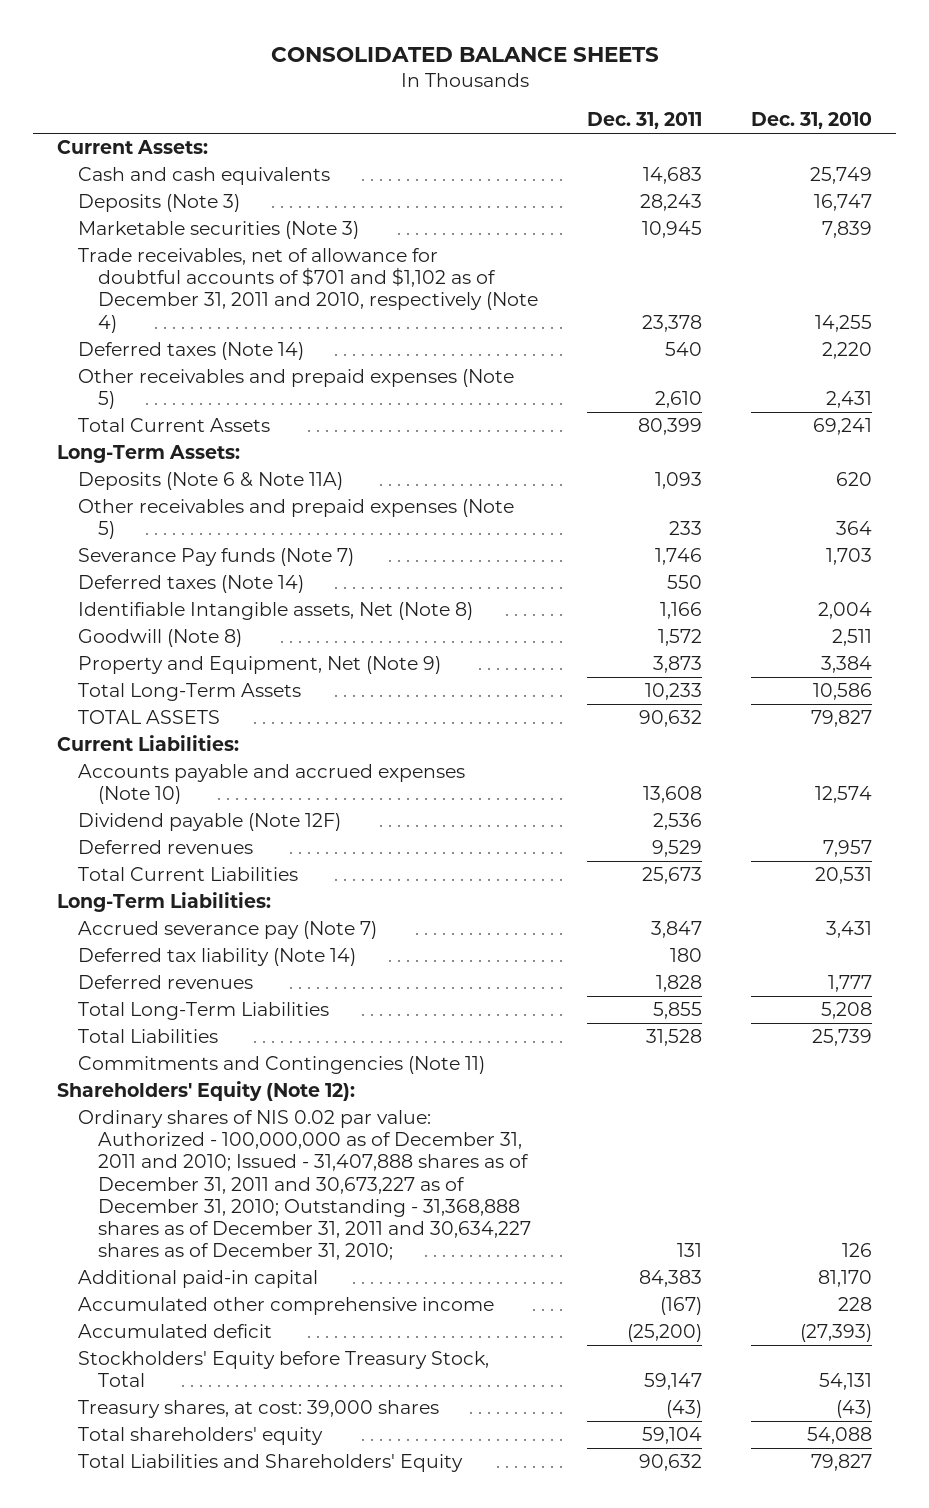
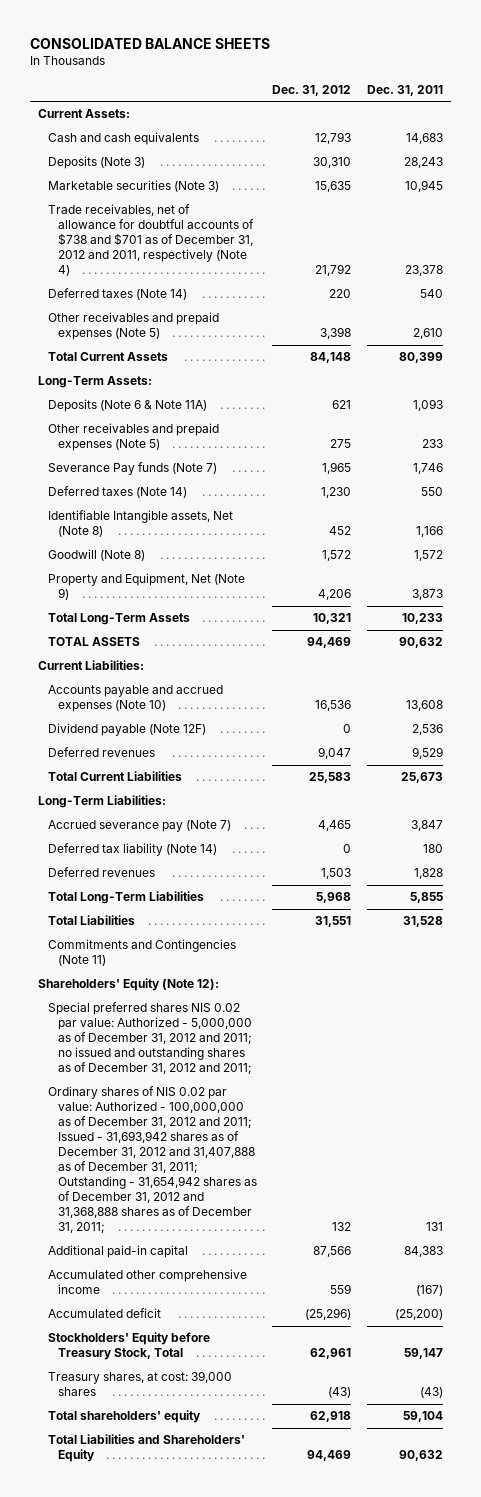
- | Dec. 31, 2011 | Dec. 31, 2010
+ | Dec. 31, 2012 | Dec. 31, 2011
- Trade receivables, net of allowance for doubtful accounts of $701 and $1,102 as of December 31, 2011 and 2010, respectively (Note 4) | 23,378 | 14,255
+ Trade receivables, net of allowance for doubtful accounts of $738 and $701 as of December 31, 2012 and 2011, respectively (Note 4) | 21,792 | 23,378
- Ordinary shares of NIS 0.02 par value: Authorized - 100,000,000 as of December 31, 2011 and 2010; Issued - 31,407,888 shares as of December 31, 2011 and 30,673,227 as of December 31, 2010; Outstanding - 31,368,888 shares as of December 31, 2011 and 30,634,227 shares as of December 31, 2010; | 131 | 126
+ Special preferred shares NIS 0.02 par value: Authorized - 5,000,000 as of December 31, 2012 and 2011; no issued and outstanding shares as of December 31, 2012 and 2011;
+ Ordinary shares of NIS 0.02 par value: Authorized - 100,000,000 as of December 31, 2012 and 2011; Issued - 31,693,942 shares as of December 31, 2012 and 31,407,888 as of December 31, 2011; Outstanding - 31,654,942 shares as of December 31, 2012 and 31,368,888 shares as of December 31, 2011; | 132 | 131

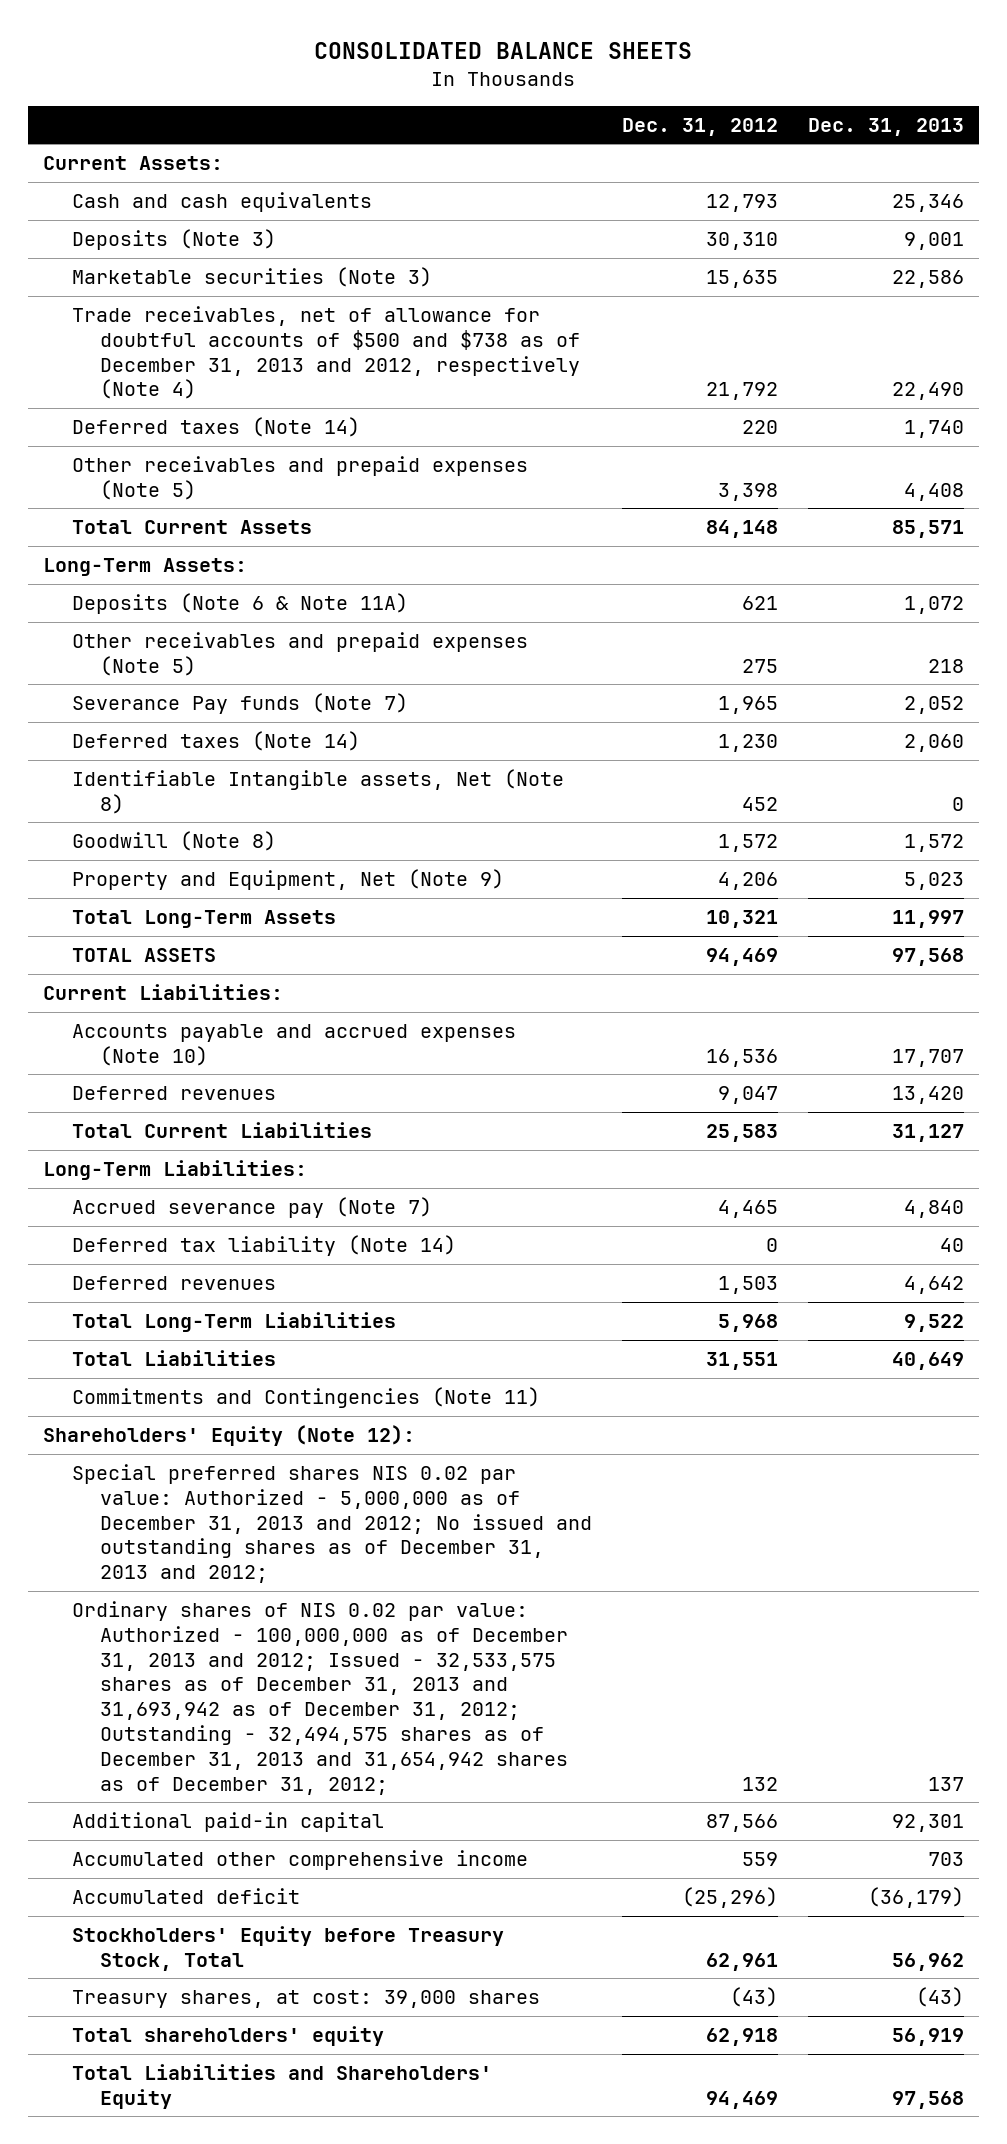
- | Dec. 31, 2012 | Dec. 31, 2011
+ | Dec. 31, 2012 | Dec. 31, 2013
- Trade receivables, net of allowance for doubtful accounts of $738 and $701 as of December 31, 2012 and 2011, respectively (Note 4) | 21,792 | 23,378
+ Trade receivables, net of allowance for doubtful accounts of $500 and $738 as of December 31, 2013 and 2012, respectively (Note 4) | 21,792 | 22,490
- Dividend payable (Note 12F) | 0 | 2,536
- Special preferred shares NIS 0.02 par value: Authorized - 5,000,000 as of December 31, 2012 and 2011; no issued and outstanding shares as of December 31, 2012 and 2011;
- Ordinary shares of NIS 0.02 par value: Authorized - 100,000,000 as of December 31, 2012 and 2011; Issued - 31,693,942 shares as of December 31, 2012 and 31,407,888 as of December 31, 2011; Outstanding - 31,654,942 shares as of December 31, 2012 and 31,368,888 shares as of December 31, 2011; | 132 | 131
+ Special preferred shares NIS 0.02 par value: Authorized - 5,000,000 as of December 31, 2013 and 2012; No issued and outstanding shares as of December 31, 2013 and 2012;
+ Ordinary shares of NIS 0.02 par value: Authorized - 100,000,000 as of December 31, 2013 and 2012; Issued - 32,533,575 shares as of December 31, 2013 and 31,693,942 as of December 31, 2012; Outstanding - 32,494,575 shares as of December 31, 2013 and 31,654,942 shares as of December 31, 2012; | 132 | 137

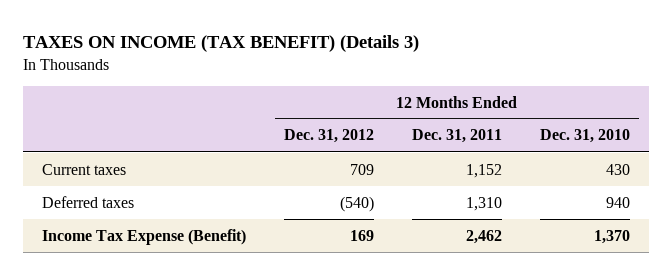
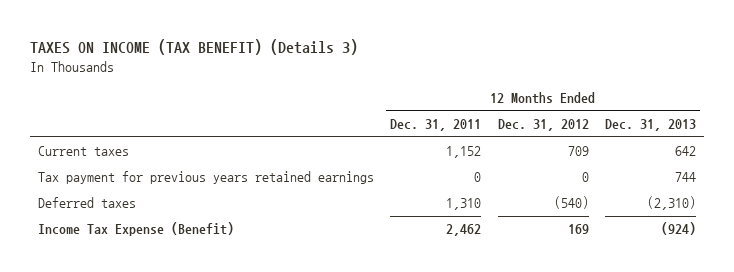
- | 12 Months Ended Dec. 31, 2012 | 12 Months Ended Dec. 31, 2011 | 12 Months Ended Dec. 31, 2010
+ | 12 Months Ended Dec. 31, 2011 | 12 Months Ended Dec. 31, 2012 | 12 Months Ended Dec. 31, 2013
+ Tax payment for previous years retained earnings | 0 | 0 | 744

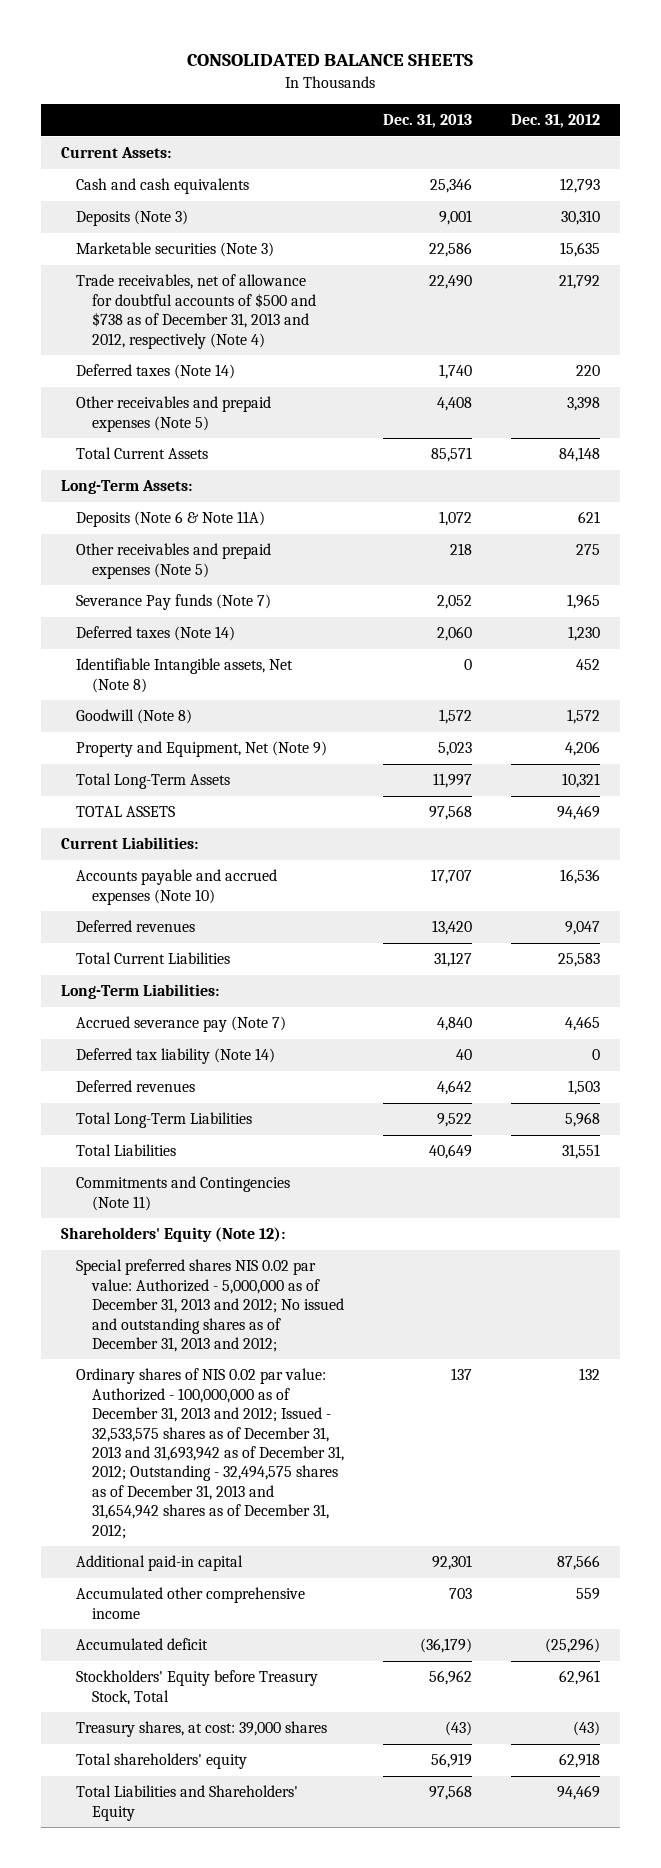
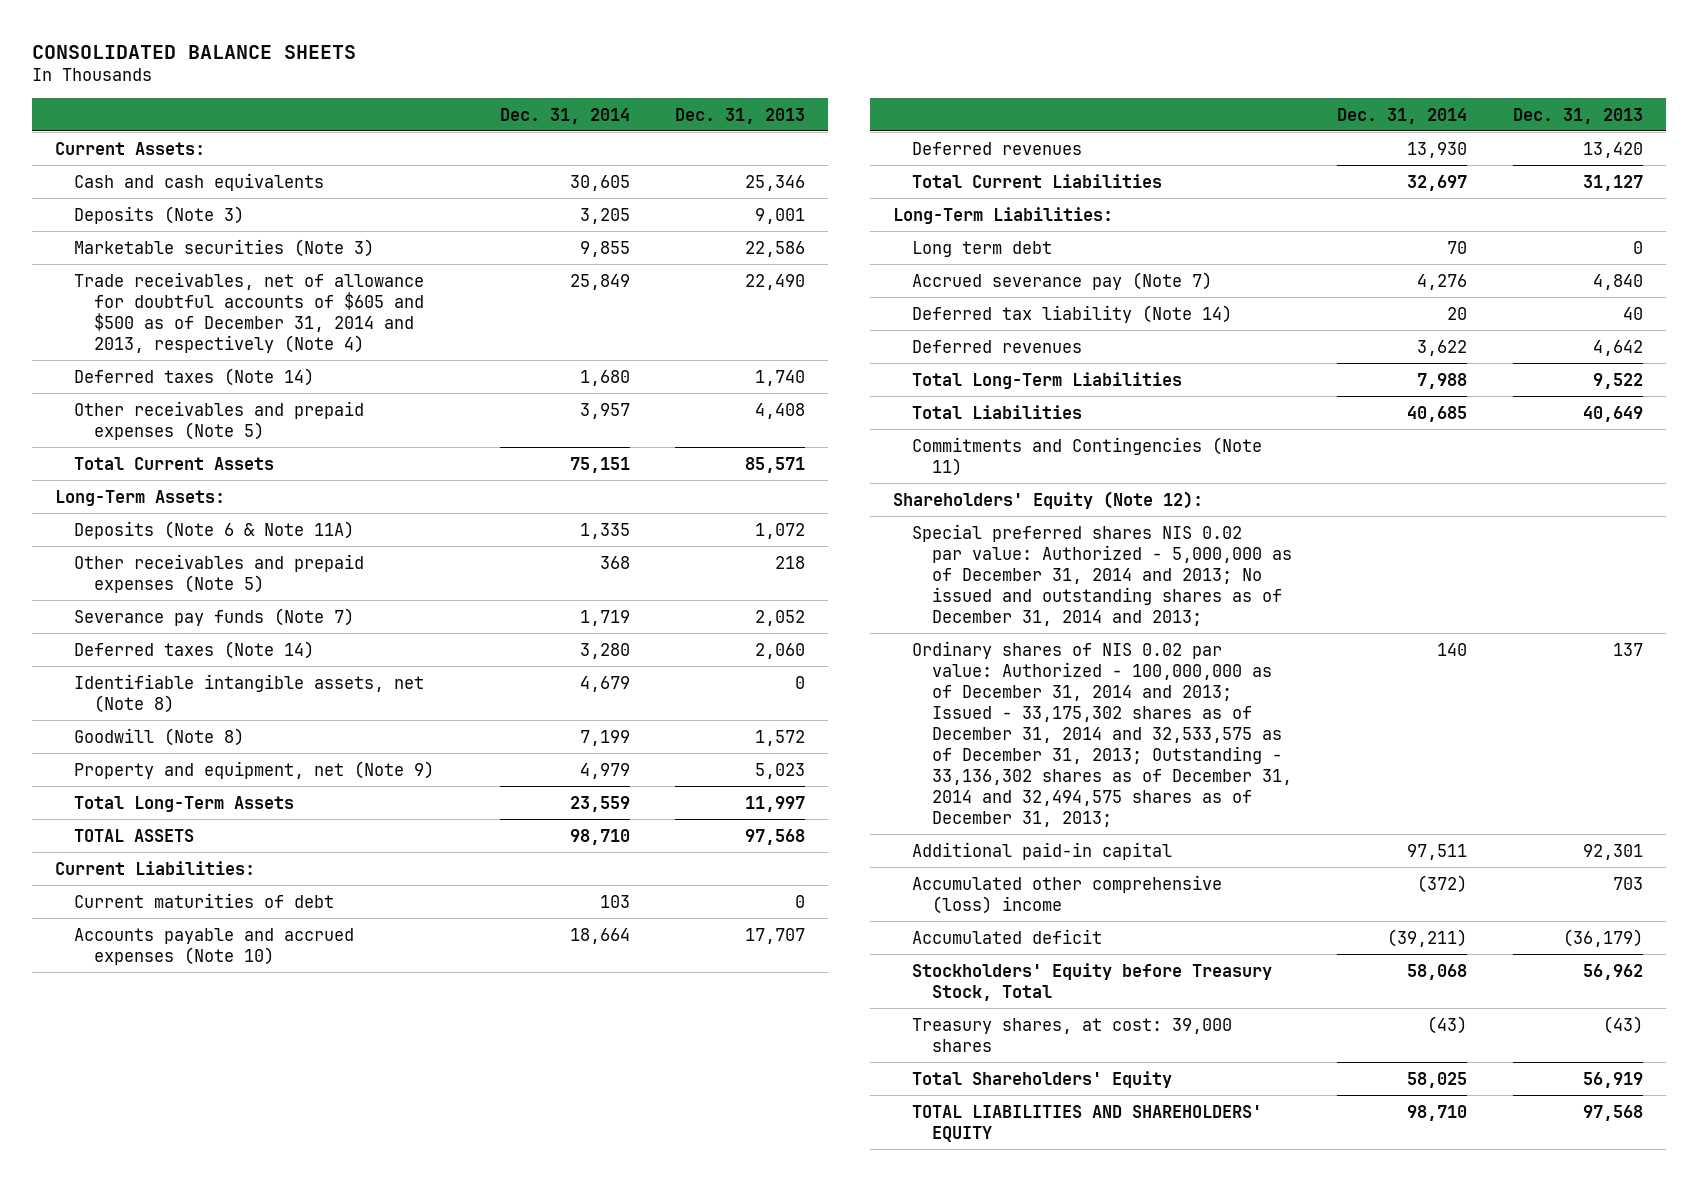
- | Dec. 31, 2013 | Dec. 31, 2012
+ | Dec. 31, 2014 | Dec. 31, 2013
- Trade receivables, net of allowance for doubtful accounts of $500 and $738 as of December 31, 2013 and 2012, respectively (Note 4) | 22,490 | 21,792
+ Trade receivables, net of allowance for doubtful accounts of $605 and $500 as of December 31, 2014 and 2013, respectively (Note 4) | 25,849 | 22,490
- Severance Pay funds (Note 7) | 2,052 | 1,965
+ Severance pay funds (Note 7) | 1,719 | 2,052
- Identifiable Intangible assets, Net (Note 8) | 0 | 452
+ Identifiable intangible assets, net (Note 8) | 4,679 | 0
- Property and Equipment, Net (Note 9) | 5,023 | 4,206
+ Property and equipment, net (Note 9) | 4,979 | 5,023
+ Current maturities of debt | 103 | 0
+ Long term debt | 70 | 0
- Special preferred shares NIS 0.02 par value: Authorized - 5,000,000 as of December 31, 2013 and 2012; No issued and outstanding shares as of December 31, 2013 and 2012;
- Ordinary shares of NIS 0.02 par value: Authorized - 100,000,000 as of December 31, 2013 and 2012; Issued - 32,533,575 shares as of December 31, 2013 and 31,693,942 as of December 31, 2012; Outstanding - 32,494,575 shares as of December 31, 2013 and 31,654,942 shares as of December 31, 2012; | 137 | 132
+ Special preferred shares NIS 0.02 par value: Authorized - 5,000,000 as of December 31, 2014 and 2013; No issued and outstanding shares as of December 31, 2014 and 2013;
+ Ordinary shares of NIS 0.02 par value: Authorized - 100,000,000 as of December 31, 2014 and 2013; Issued - 33,175,302 shares as of December 31, 2014 and 32,533,575 as of December 31, 2013; Outstanding - 33,136,302 shares as of December 31, 2014 and 32,494,575 shares as of December 31, 2013; | 140 | 137
- Accumulated other comprehensive income | 703 | 559
+ Accumulated other comprehensive (loss) income | (372) | 703
- Total shareholders' equity | 56,919 | 62,918
- Total Liabilities and Shareholders' Equity | 97,568 | 94,469
+ Total Shareholders' Equity | 58,025 | 56,919
+ TOTAL LIABILITIES AND SHAREHOLDERS' EQUITY | 98,710 | 97,568

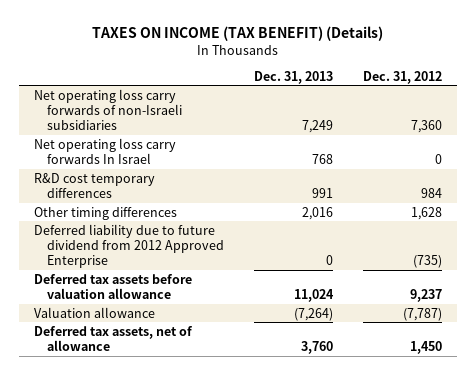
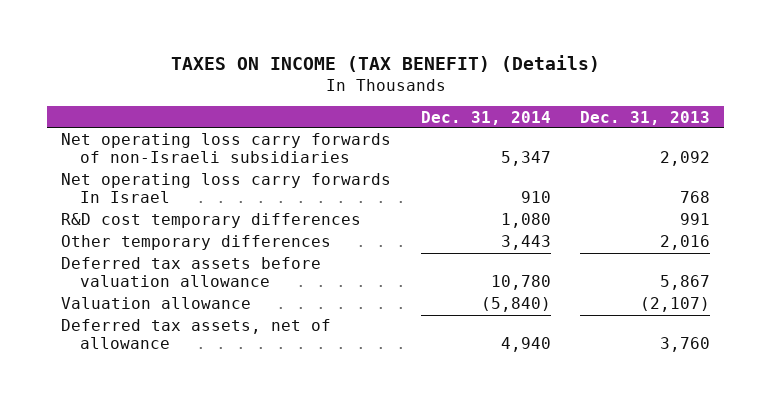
- | Dec. 31, 2013 | Dec. 31, 2012
+ | Dec. 31, 2014 | Dec. 31, 2013
- Net operating loss carry forwards of non-Israeli subsidiaries | 7,249 | 7,360
+ Net operating loss carry forwards of non-Israeli subsidiaries | 5,347 | 2,092
- Other timing differences | 2,016 | 1,628
- Deferred liability due to future dividend from 2012 Approved Enterprise | 0 | (735)
- Deferred tax assets before valuation allowance | 11,024 | 9,237
- Valuation allowance | (7,264) | (7,787)
+ Other temporary differences | 3,443 | 2,016
+ Deferred tax assets before valuation allowance | 10,780 | 5,867
+ Valuation allowance | (5,840) | (2,107)

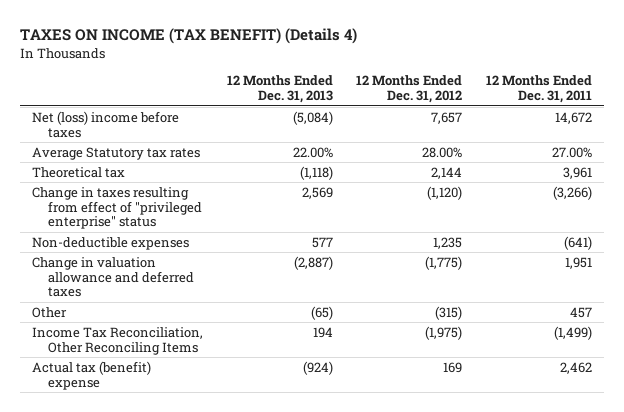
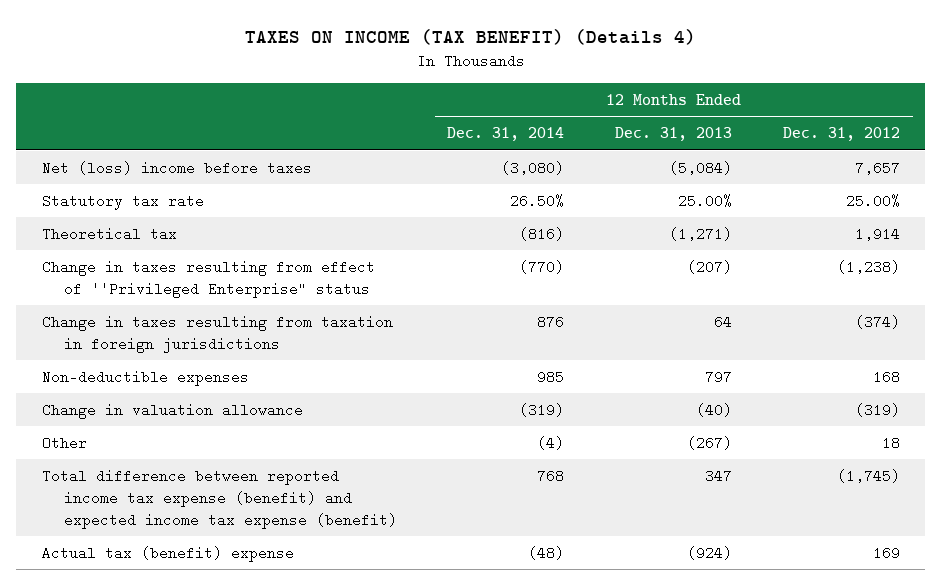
- | 12 Months Ended Dec. 31, 2013 | 12 Months Ended Dec. 31, 2012 | 12 Months Ended Dec. 31, 2011
+ | 12 Months Ended Dec. 31, 2014 | 12 Months Ended Dec. 31, 2013 | 12 Months Ended Dec. 31, 2012
- Average Statutory tax rates | 22.00% | 28.00% | 27.00%
- Theoretical tax | (1,118) | 2,144 | 3,961
- Change in taxes resulting from effect of "privileged enterprise" status | 2,569 | (1,120) | (3,266)
- Non-deductible expenses | 577 | 1,235 | (641)
- Change in valuation allowance and deferred taxes | (2,887) | (1,775) | 1,951
- Other | (65) | (315) | 457
- Income Tax Reconciliation, Other Reconciling Items | 194 | (1,975) | (1,499)
+ Statutory tax rate | 26.50% | 25.00% | 25.00%
+ Theoretical tax | (816) | (1,271) | 1,914
+ Change in taxes resulting from effect of ''Privileged Enterprise" status | (770) | (207) | (1,238)
+ Change in taxes resulting from taxation in foreign jurisdictions | 876 | 64 | (374)
+ Non-deductible expenses | 985 | 797 | 168
+ Change in valuation allowance | (319) | (40) | (319)
+ Other | (4) | (267) | 18
+ Total difference between reported income tax expense (benefit) and expected income tax expense (benefit) | 768 | 347 | (1,745)

